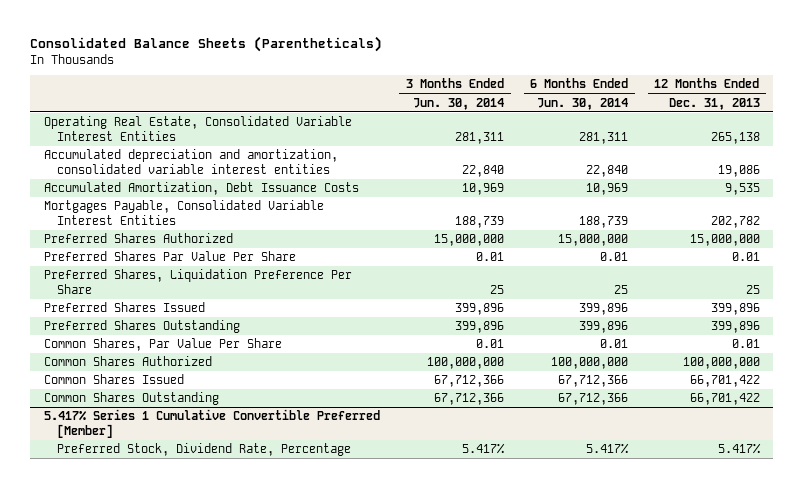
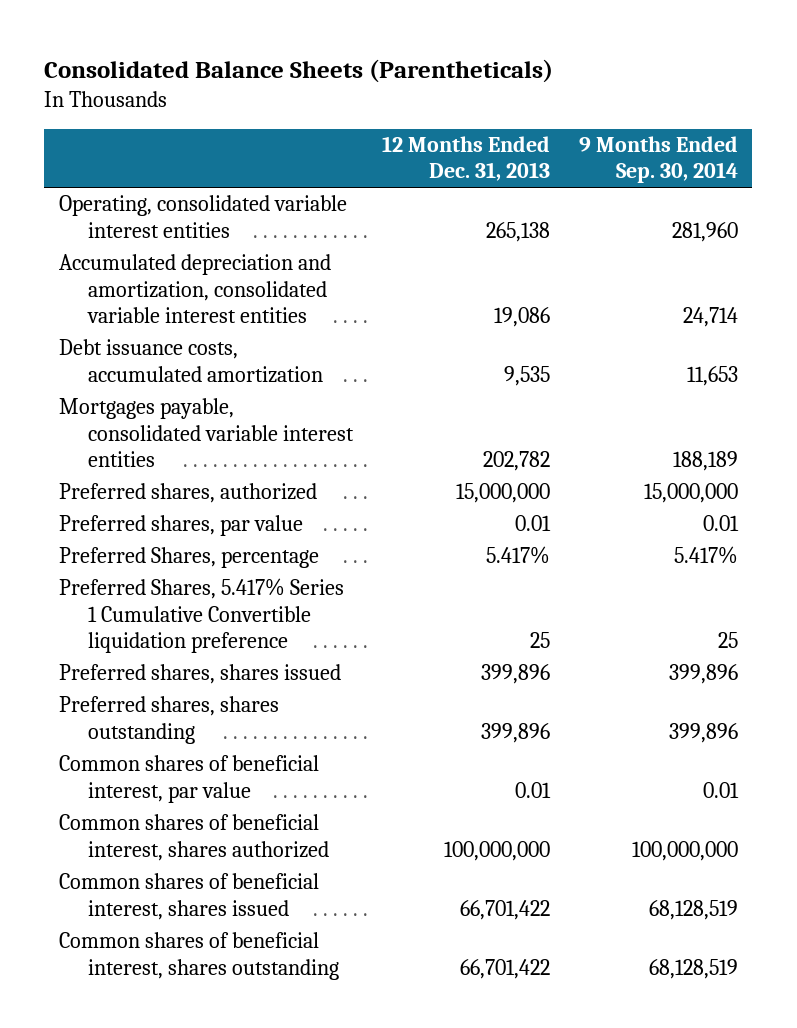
- | 3 Months Ended Jun. 30, 2014 | 6 Months Ended Jun. 30, 2014 | 12 Months Ended Dec. 31, 2013
+ | 12 Months Ended Dec. 31, 2013 | 9 Months Ended Sep. 30, 2014
- Operating Real Estate, Consolidated Variable Interest Entities | 281,311 | 281,311 | 265,138
+ Operating, consolidated variable interest entities | 265,138 | 281,960
- Accumulated Amortization, Debt Issuance Costs | 10,969 | 10,969 | 9,535
- Mortgages Payable, Consolidated Variable Interest Entities | 188,739 | 188,739 | 202,782
- Preferred Shares Authorized | 15,000,000 | 15,000,000 | 15,000,000
- Preferred Shares Par Value Per Share | 0.01 | 0.01 | 0.01
- Preferred Shares, Liquidation Preference Per Share | 25 | 25 | 25
- Preferred Shares Issued | 399,896 | 399,896 | 399,896
- Preferred Shares Outstanding | 399,896 | 399,896 | 399,896
- Common Shares, Par Value Per Share | 0.01 | 0.01 | 0.01
- Common Shares Authorized | 100,000,000 | 100,000,000 | 100,000,000
- Common Shares Issued | 67,712,366 | 67,712,366 | 66,701,422
- Common Shares Outstanding | 67,712,366 | 67,712,366 | 66,701,422
- 5.417% Series 1 Cumulative Convertible Preferred [Member]
- Preferred Stock, Dividend Rate, Percentage | 5.417% | 5.417% | 5.417%
+ Debt issuance costs, accumulated amortization | 9,535 | 11,653
+ Mortgages payable, consolidated variable interest entities | 202,782 | 188,189
+ Preferred shares, authorized | 15,000,000 | 15,000,000
+ Preferred shares, par value | 0.01 | 0.01
+ Preferred Shares, percentage | 5.417% | 5.417%
+ Preferred Shares, 5.417% Series 1 Cumulative Convertible liquidation preference | 25 | 25
+ Preferred shares, shares issued | 399,896 | 399,896
+ Preferred shares, shares outstanding | 399,896 | 399,896
+ Common shares of beneficial interest, par value | 0.01 | 0.01
+ Common shares of beneficial interest, shares authorized | 100,000,000 | 100,000,000
+ Common shares of beneficial interest, shares issued | 66,701,422 | 68,128,519
+ Common shares of beneficial interest, shares outstanding | 66,701,422 | 68,128,519

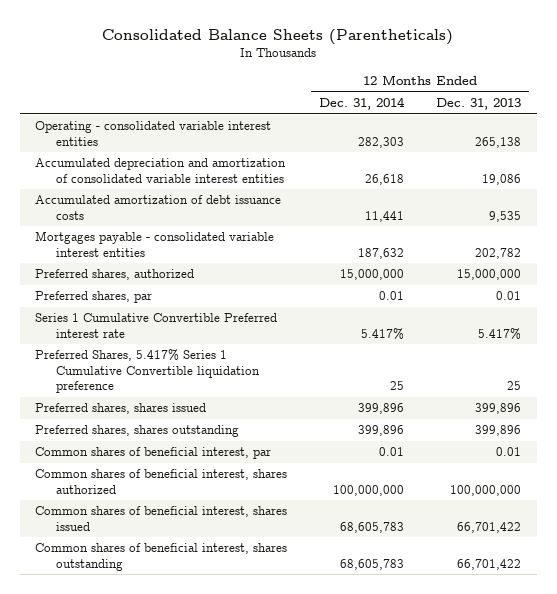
- | 12 Months Ended Dec. 31, 2013 | 9 Months Ended Sep. 30, 2014
+ | 12 Months Ended Dec. 31, 2014 | 12 Months Ended Dec. 31, 2013
- Operating, consolidated variable interest entities | 265,138 | 281,960
- Accumulated depreciation and amortization, consolidated variable interest entities | 19,086 | 24,714
- Debt issuance costs, accumulated amortization | 9,535 | 11,653
- Mortgages payable, consolidated variable interest entities | 202,782 | 188,189
+ Operating - consolidated variable interest entities | 282,303 | 265,138
+ Accumulated depreciation and amortization of consolidated variable interest entities | 26,618 | 19,086
+ Accumulated amortization of debt issuance costs | 11,441 | 9,535
+ Mortgages payable - consolidated variable interest entities | 187,632 | 202,782
- Preferred shares, par value | 0.01 | 0.01
- Preferred Shares, percentage | 5.417% | 5.417%
+ Preferred shares, par | 0.01 | 0.01
+ Series 1 Cumulative Convertible Preferred interest rate | 5.417% | 5.417%
- Common shares of beneficial interest, par value | 0.01 | 0.01
+ Common shares of beneficial interest, par | 0.01 | 0.01

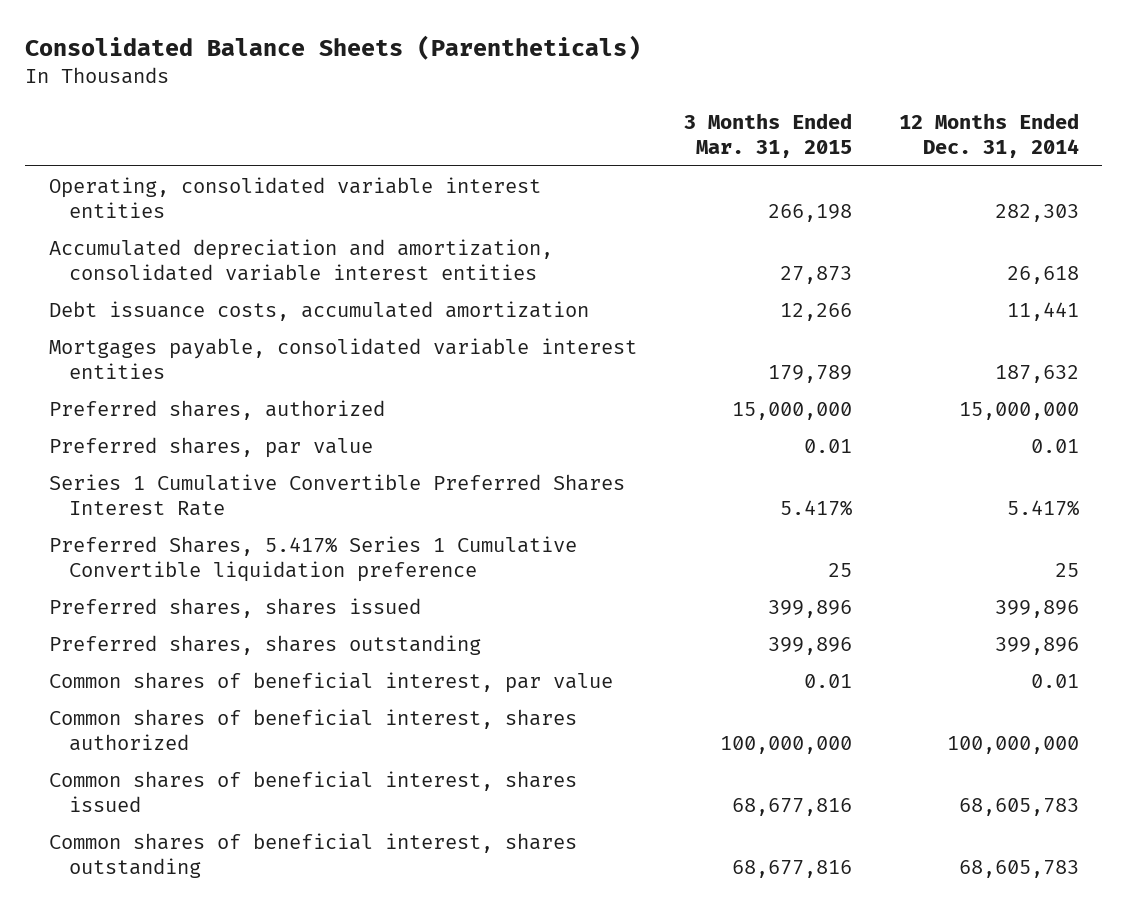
- | 12 Months Ended Dec. 31, 2014 | 12 Months Ended Dec. 31, 2013
+ | 3 Months Ended Mar. 31, 2015 | 12 Months Ended Dec. 31, 2014
- Operating - consolidated variable interest entities | 282,303 | 265,138
- Accumulated depreciation and amortization of consolidated variable interest entities | 26,618 | 19,086
- Accumulated amortization of debt issuance costs | 11,441 | 9,535
- Mortgages payable - consolidated variable interest entities | 187,632 | 202,782
+ Operating, consolidated variable interest entities | 266,198 | 282,303
+ Accumulated depreciation and amortization, consolidated variable interest entities | 27,873 | 26,618
+ Debt issuance costs, accumulated amortization | 12,266 | 11,441
+ Mortgages payable, consolidated variable interest entities | 179,789 | 187,632
- Preferred shares, par | 0.01 | 0.01
- Series 1 Cumulative Convertible Preferred interest rate | 5.417% | 5.417%
+ Preferred shares, par value | 0.01 | 0.01
+ Series 1 Cumulative Convertible Preferred Shares Interest Rate | 5.417% | 5.417%
- Common shares of beneficial interest, par | 0.01 | 0.01
+ Common shares of beneficial interest, par value | 0.01 | 0.01

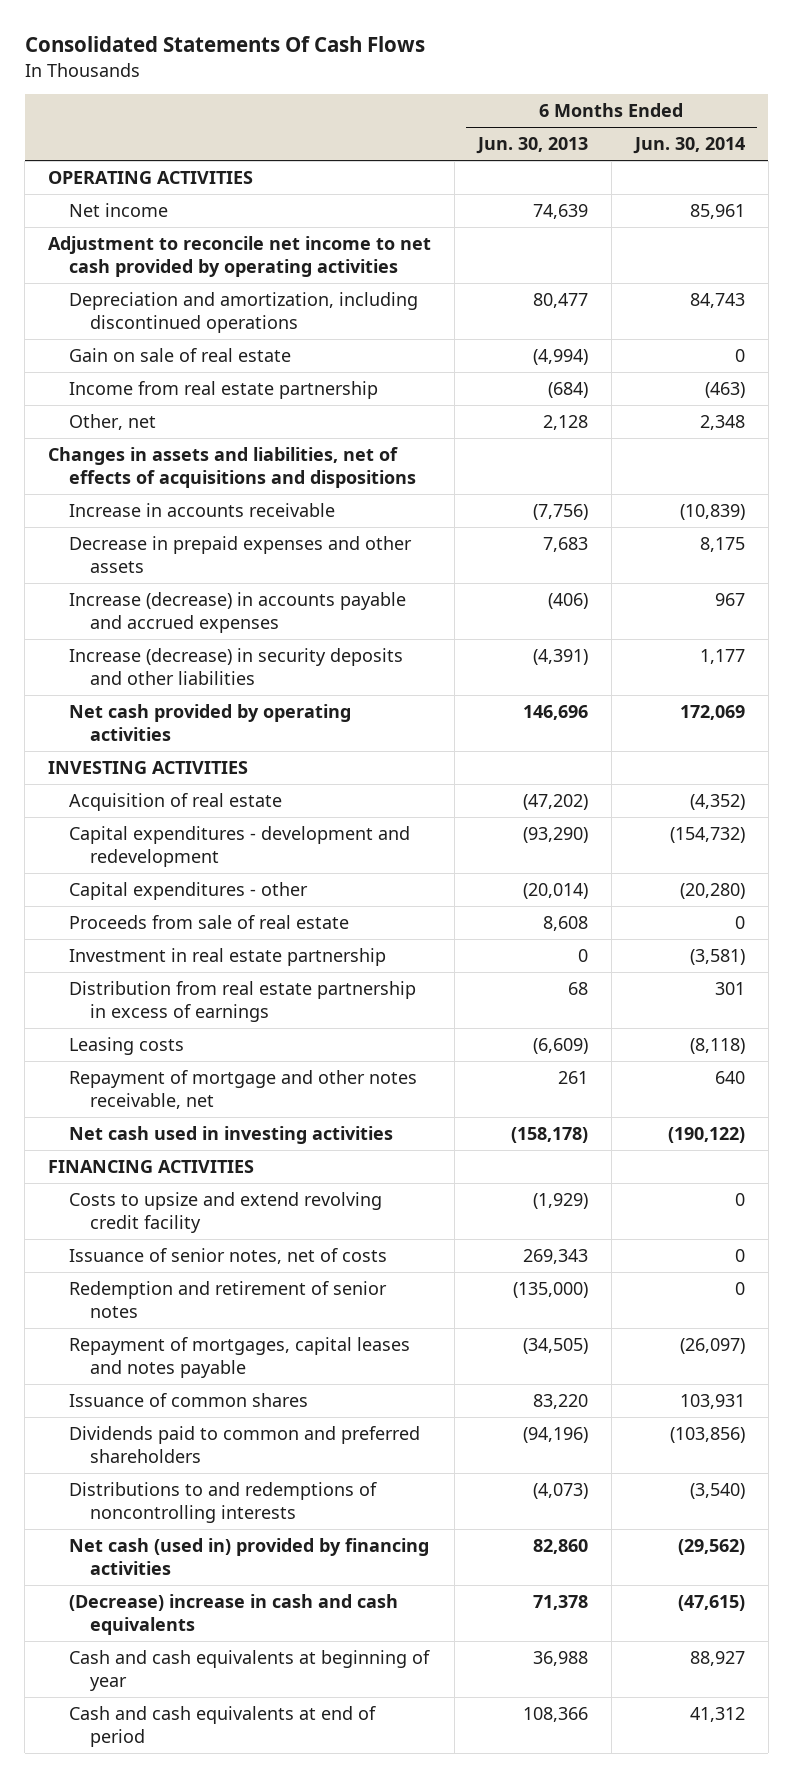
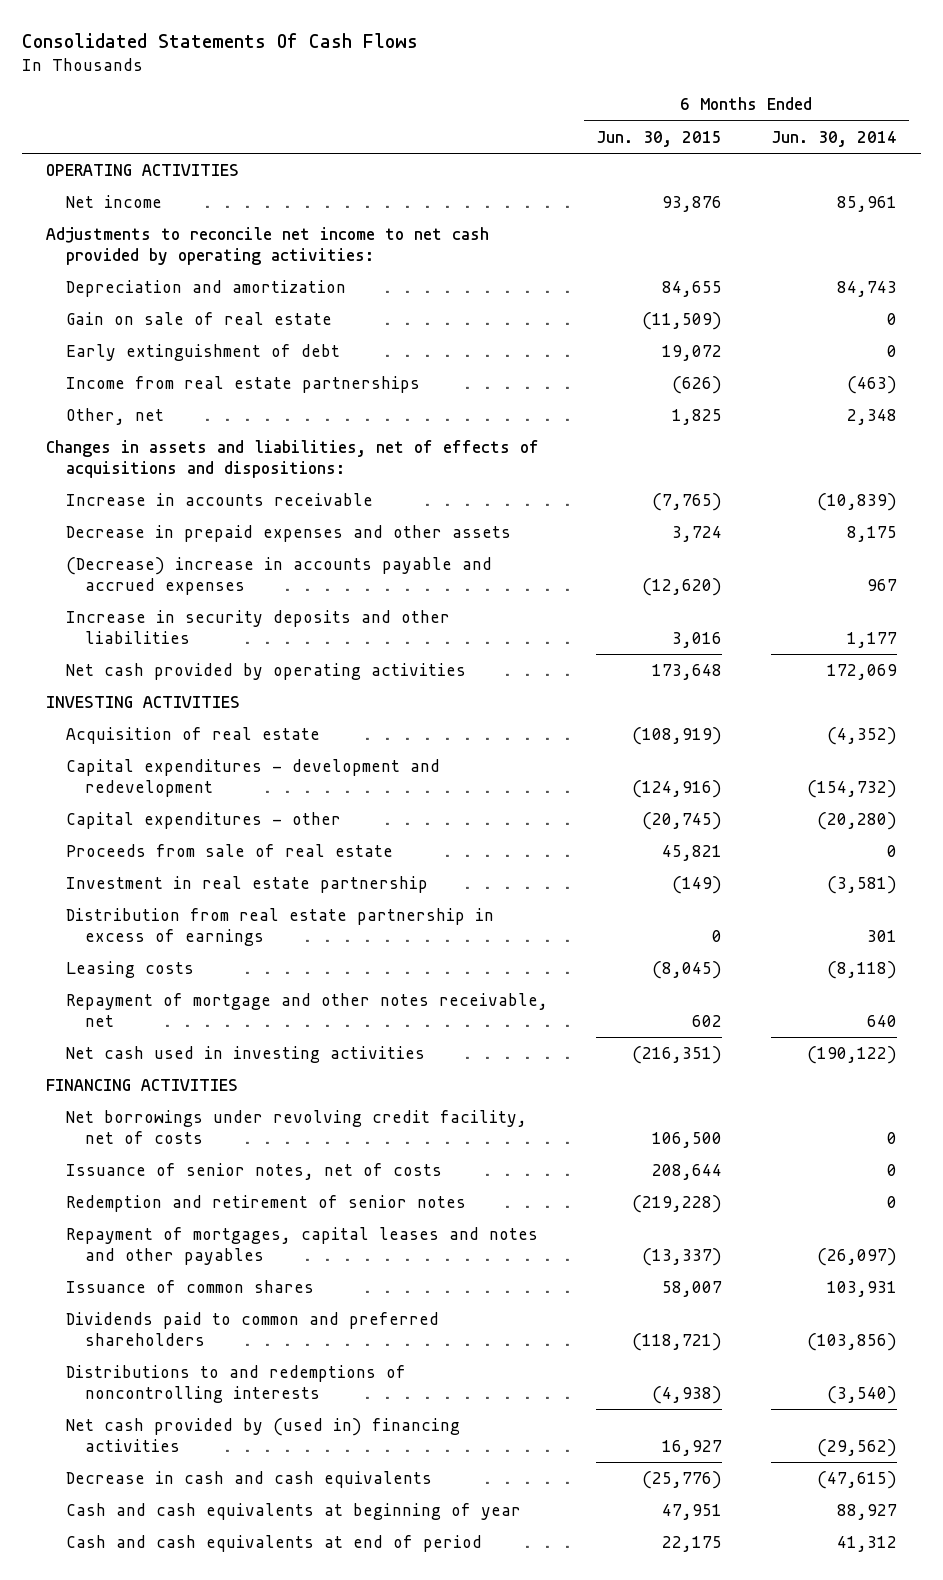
- | 6 Months Ended Jun. 30, 2013 | 6 Months Ended Jun. 30, 2014
+ | 6 Months Ended Jun. 30, 2015 | 6 Months Ended Jun. 30, 2014
- Adjustment to reconcile net income to net cash provided by operating activities
- Depreciation and amortization, including discontinued operations | 80,477 | 84,743
+ Adjustments to reconcile net income to net cash provided by operating activities:
+ Depreciation and amortization | 84,655 | 84,743
- Income from real estate partnership | (684) | (463)
+ Early extinguishment of debt | 19,072 | 0
+ Income from real estate partnerships | (626) | (463)
- Changes in assets and liabilities, net of effects of acquisitions and dispositions
+ Changes in assets and liabilities, net of effects of acquisitions and dispositions:
- Increase (decrease) in accounts payable and accrued expenses | (406) | 967
- Increase (decrease) in security deposits and other liabilities | (4,391) | 1,177
+ (Decrease) increase in accounts payable and accrued expenses | (12,620) | 967
+ Increase in security deposits and other liabilities | 3,016 | 1,177
- Costs to upsize and extend revolving credit facility | (1,929) | 0
+ Net borrowings under revolving credit facility, net of costs | 106,500 | 0
- Repayment of mortgages, capital leases and notes payable | (34,505) | (26,097)
+ Repayment of mortgages, capital leases and notes and other payables | (13,337) | (26,097)
- Net cash (used in) provided by financing activities | 82,860 | (29,562)
- (Decrease) increase in cash and cash equivalents | 71,378 | (47,615)
+ Net cash provided by (used in) financing activities | 16,927 | (29,562)
+ Decrease in cash and cash equivalents | (25,776) | (47,615)

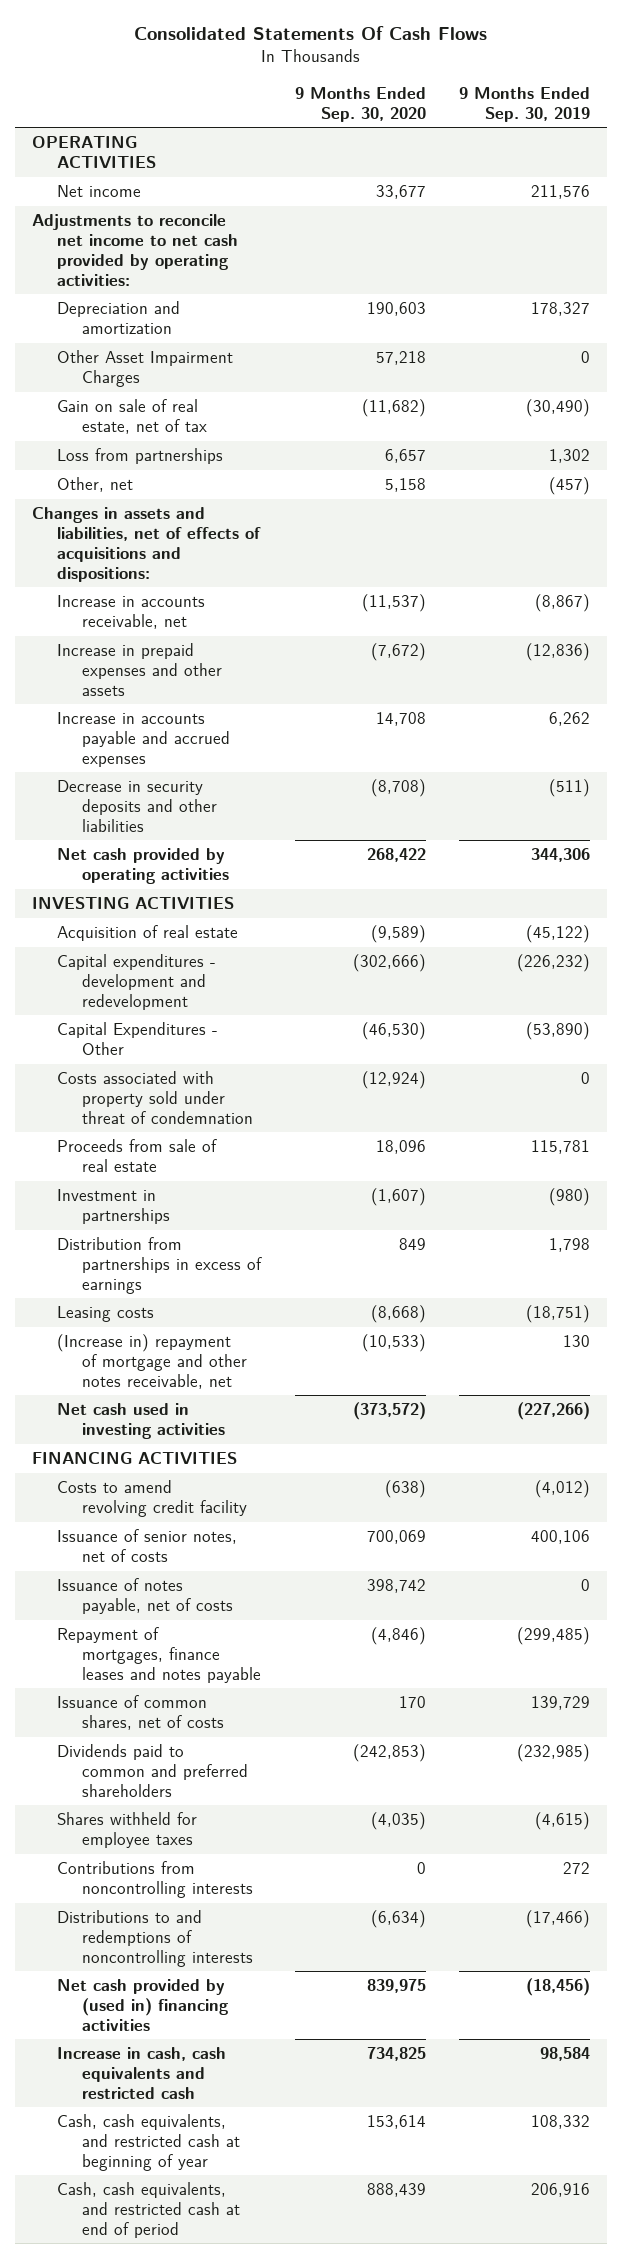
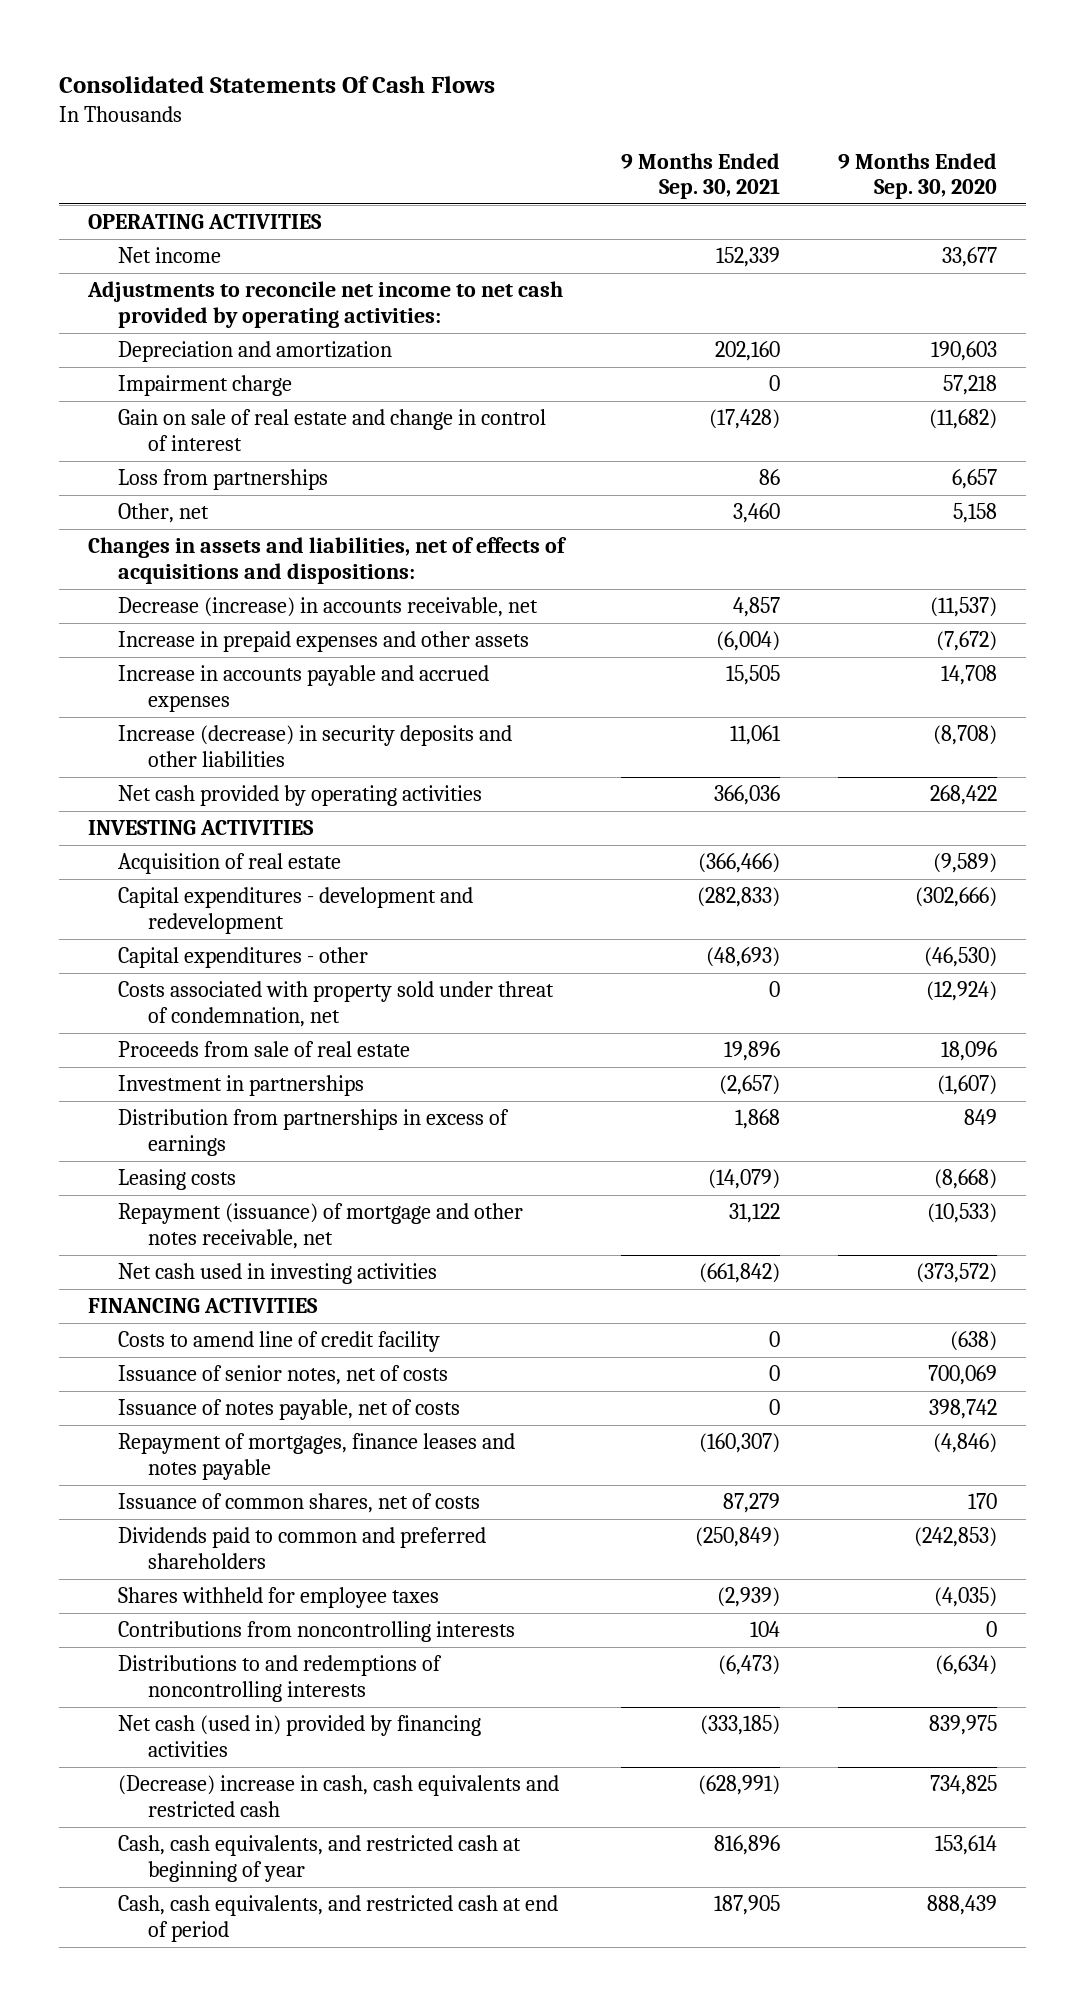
- | 9 Months Ended Sep. 30, 2020 | 9 Months Ended Sep. 30, 2019
+ | 9 Months Ended Sep. 30, 2021 | 9 Months Ended Sep. 30, 2020
- Other Asset Impairment Charges | 57,218 | 0
- Gain on sale of real estate, net of tax | (11,682) | (30,490)
+ Impairment charge | 0 | 57,218
+ Gain on sale of real estate and change in control of interest | (17,428) | (11,682)
- Increase in accounts receivable, net | (11,537) | (8,867)
+ Decrease (increase) in accounts receivable, net | 4,857 | (11,537)
- Decrease in security deposits and other liabilities | (8,708) | (511)
+ Increase (decrease) in security deposits and other liabilities | 11,061 | (8,708)
- Capital Expenditures - Other | (46,530) | (53,890)
- Costs associated with property sold under threat of condemnation | (12,924) | 0
+ Capital expenditures - other | (48,693) | (46,530)
+ Costs associated with property sold under threat of condemnation, net | 0 | (12,924)
- (Increase in) repayment of mortgage and other notes receivable, net | (10,533) | 130
+ Repayment (issuance) of mortgage and other notes receivable, net | 31,122 | (10,533)
- Costs to amend revolving credit facility | (638) | (4,012)
+ Costs to amend line of credit facility | 0 | (638)
- Net cash provided by (used in) financing activities | 839,975 | (18,456)
- Increase in cash, cash equivalents and restricted cash | 734,825 | 98,584
+ Net cash (used in) provided by financing activities | (333,185) | 839,975
+ (Decrease) increase in cash, cash equivalents and restricted cash | (628,991) | 734,825

